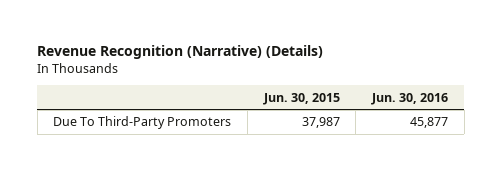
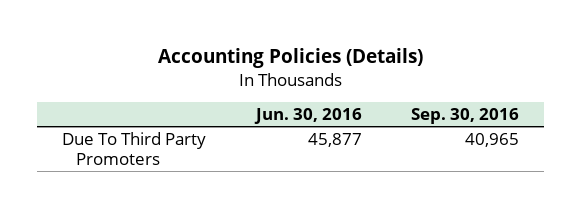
- Revenue Recognition (Narrative) (Details)
+ Accounting Policies (Details)
- | Jun. 30, 2015 | Jun. 30, 2016
+ | Jun. 30, 2016 | Sep. 30, 2016
- Due To Third-Party Promoters | 37,987 | 45,877
+ Due To Third Party Promoters | 45,877 | 40,965

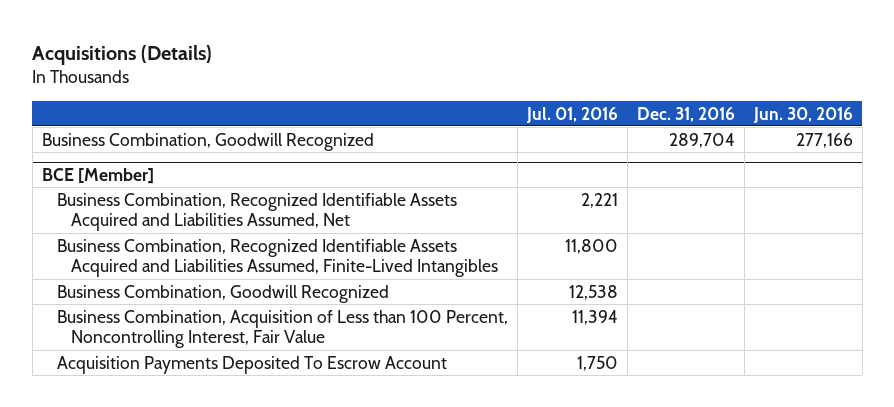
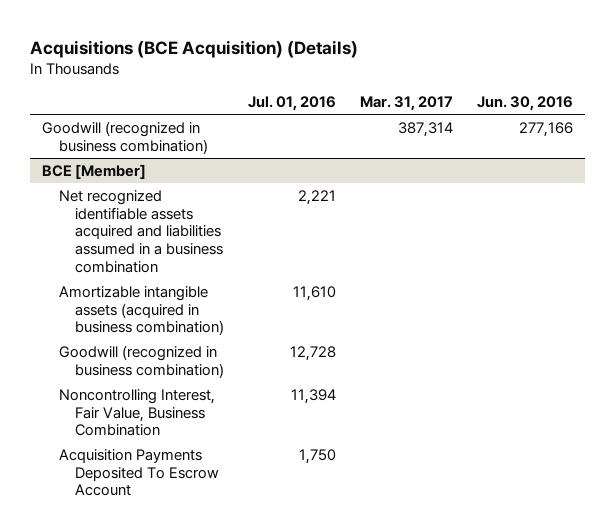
- Acquisitions (Details)
+ Acquisitions (BCE Acquisition) (Details)
- | Jul. 01, 2016 | Dec. 31, 2016 | Jun. 30, 2016
+ | Jul. 01, 2016 | Mar. 31, 2017 | Jun. 30, 2016
- Business Combination, Goodwill Recognized | | 289,704 | 277,166
+ Goodwill (recognized in business combination) | | 387,314 | 277,166
@ BCE [Member]
- Business Combination, Recognized Identifiable Assets Acquired and Liabilities Assumed, Net | 2,221 | |
- Business Combination, Recognized Identifiable Assets Acquired and Liabilities Assumed, Finite-Lived Intangibles | 11,800 | |
- Business Combination, Goodwill Recognized | 12,538 | |
- Business Combination, Acquisition of Less than 100 Percent, Noncontrolling Interest, Fair Value | 11,394 | |
+ Net recognized identifiable assets acquired and liabilities assumed in a business combination | 2,221 | |
+ Amortizable intangible assets (acquired in business combination) | 11,610 | |
+ Goodwill (recognized in business combination) | 12,728 | |
+ Noncontrolling Interest, Fair Value, Business Combination | 11,394 | |

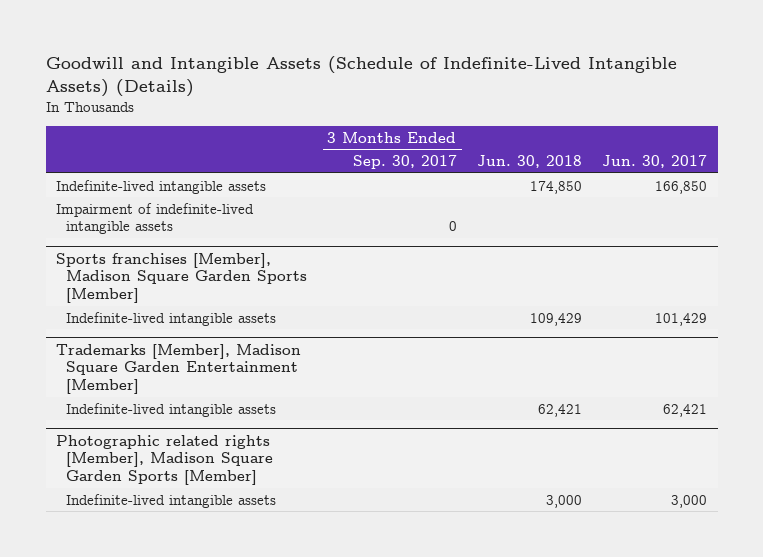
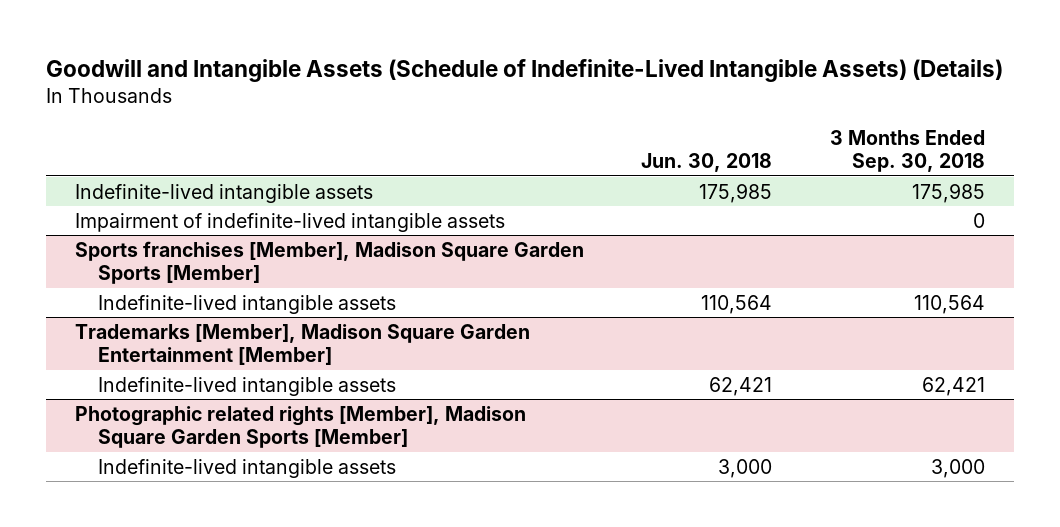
- | 3 Months Ended Sep. 30, 2017 | Jun. 30, 2018 | Jun. 30, 2017
+ | Jun. 30, 2018 | 3 Months Ended Sep. 30, 2018
- Indefinite-lived intangible assets | | 174,850 | 166,850
+ Indefinite-lived intangible assets | 175,985 | 175,985
@ Sports franchises [Member], Madison Square Garden Sports [Member]
- Indefinite-lived intangible assets | | 109,429 | 101,429
+ Indefinite-lived intangible assets | 110,564 | 110,564

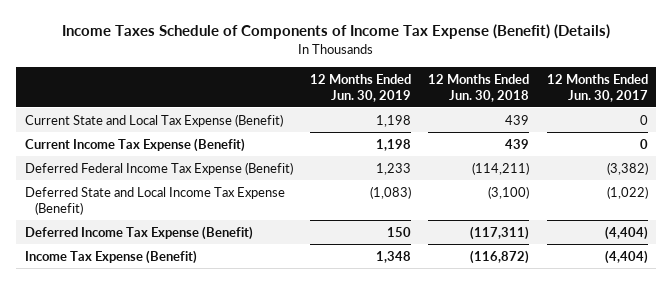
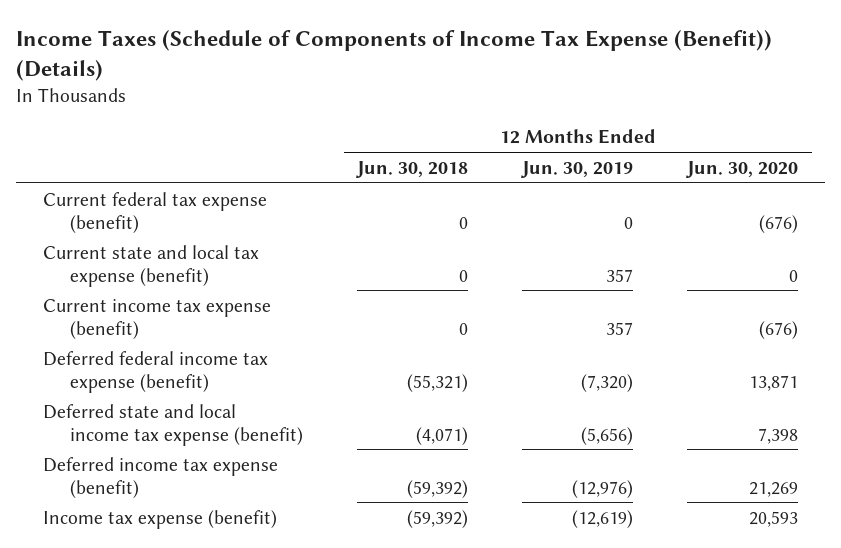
- Income Taxes Schedule of Components of Income Tax Expense (Benefit) (Details)
+ Income Taxes (Schedule of Components of Income Tax Expense (Benefit)) (Details)
- | 12 Months Ended Jun. 30, 2019 | 12 Months Ended Jun. 30, 2018 | 12 Months Ended Jun. 30, 2017
+ | 12 Months Ended Jun. 30, 2018 | 12 Months Ended Jun. 30, 2019 | 12 Months Ended Jun. 30, 2020
- Current State and Local Tax Expense (Benefit) | 1,198 | 439 | 0
- Current Income Tax Expense (Benefit) | 1,198 | 439 | 0
- Deferred Federal Income Tax Expense (Benefit) | 1,233 | (114,211) | (3,382)
- Deferred State and Local Income Tax Expense (Benefit) | (1,083) | (3,100) | (1,022)
- Deferred Income Tax Expense (Benefit) | 150 | (117,311) | (4,404)
- Income Tax Expense (Benefit) | 1,348 | (116,872) | (4,404)
+ Current federal tax expense (benefit) | 0 | 0 | (676)
+ Current state and local tax expense (benefit) | 0 | 357 | 0
+ Current income tax expense (benefit) | 0 | 357 | (676)
+ Deferred federal income tax expense (benefit) | (55,321) | (7,320) | 13,871
+ Deferred state and local income tax expense (benefit) | (4,071) | (5,656) | 7,398
+ Deferred income tax expense (benefit) | (59,392) | (12,976) | 21,269
+ Income tax expense (benefit) | (59,392) | (12,619) | 20,593

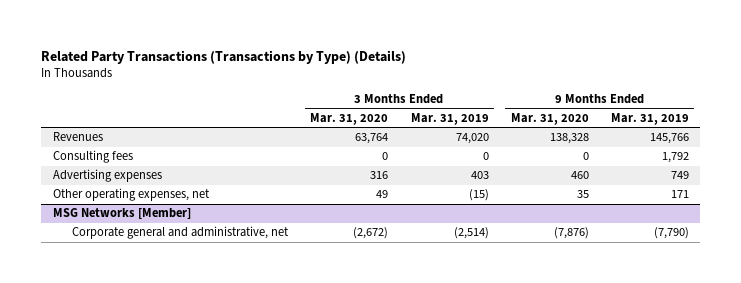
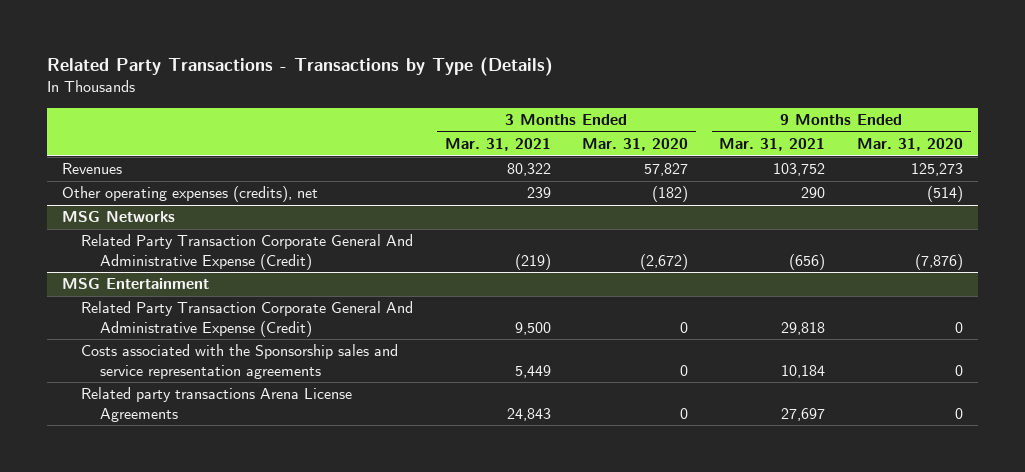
- Related Party Transactions (Transactions by Type) (Details)
+ Related Party Transactions - Transactions by Type (Details)
- | 3 Months Ended Mar. 31, 2020 | 3 Months Ended Mar. 31, 2019 | 9 Months Ended Mar. 31, 2020 | 9 Months Ended Mar. 31, 2019
+ | 3 Months Ended Mar. 31, 2021 | 3 Months Ended Mar. 31, 2020 | 9 Months Ended Mar. 31, 2021 | 9 Months Ended Mar. 31, 2020
- Revenues | 63,764 | 74,020 | 138,328 | 145,766
- Consulting fees | 0 | 0 | 0 | 1,792
- Advertising expenses | 316 | 403 | 460 | 749
- Other operating expenses, net | 49 | (15) | 35 | 171
- MSG Networks [Member]
- Corporate general and administrative, net | (2,672) | (2,514) | (7,876) | (7,790)
+ Revenues | 80,322 | 57,827 | 103,752 | 125,273
+ Other operating expenses (credits), net | 239 | (182) | 290 | (514)
+ MSG Networks
+ Related Party Transaction Corporate General And Administrative Expense (Credit) | (219) | (2,672) | (656) | (7,876)
+ MSG Entertainment
+ Related Party Transaction Corporate General And Administrative Expense (Credit) | 9,500 | 0 | 29,818 | 0
+ Costs associated with the Sponsorship sales and service representation agreements | 5,449 | 0 | 10,184 | 0
+ Related party transactions Arena License Agreements | 24,843 | 0 | 27,697 | 0

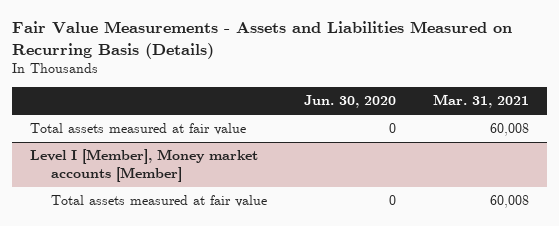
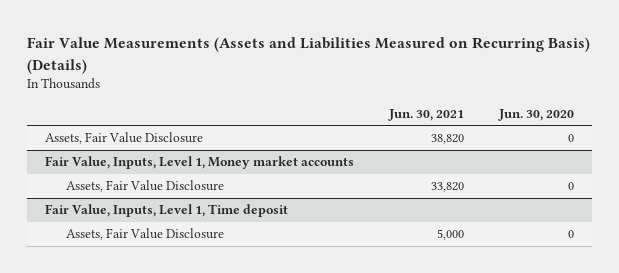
- Fair Value Measurements - Assets and Liabilities Measured on Recurring Basis (Details)
+ Fair Value Measurements (Assets and Liabilities Measured on Recurring Basis) (Details)
- | Jun. 30, 2020 | Mar. 31, 2021
+ | Jun. 30, 2021 | Jun. 30, 2020
- Total assets measured at fair value | 0 | 60,008
- Level I [Member], Money market accounts [Member]
- Total assets measured at fair value | 0 | 60,008
+ Assets, Fair Value Disclosure | 38,820 | 0
+ Fair Value, Inputs, Level 1, Money market accounts
+ Assets, Fair Value Disclosure | 33,820 | 0
+ Fair Value, Inputs, Level 1, Time deposit
+ Assets, Fair Value Disclosure | 5,000 | 0

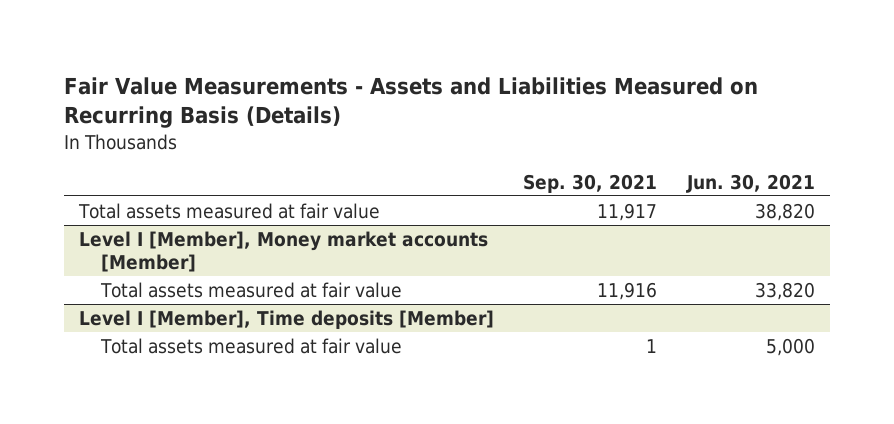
- Fair Value Measurements (Assets and Liabilities Measured on Recurring Basis) (Details)
+ Fair Value Measurements - Assets and Liabilities Measured on Recurring Basis (Details)
- | Jun. 30, 2021 | Jun. 30, 2020
+ | Sep. 30, 2021 | Jun. 30, 2021
- Assets, Fair Value Disclosure | 38,820 | 0
- Fair Value, Inputs, Level 1, Money market accounts
- Assets, Fair Value Disclosure | 33,820 | 0
- Fair Value, Inputs, Level 1, Time deposit
- Assets, Fair Value Disclosure | 5,000 | 0
+ Total assets measured at fair value | 11,917 | 38,820
+ Level I [Member], Money market accounts [Member]
+ Total assets measured at fair value | 11,916 | 33,820
+ Level I [Member], Time deposits [Member]
+ Total assets measured at fair value | 1 | 5,000

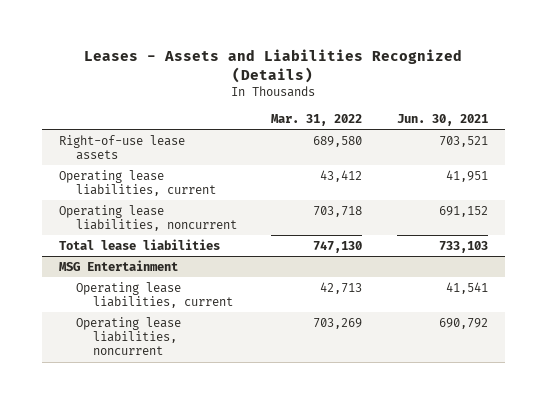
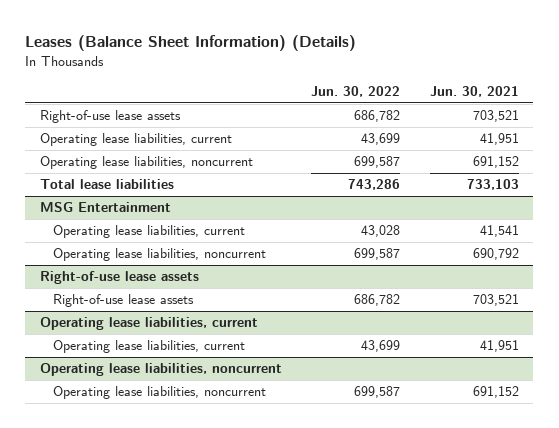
- Leases - Assets and Liabilities Recognized (Details)
+ Leases (Balance Sheet Information) (Details)
- | Mar. 31, 2022 | Jun. 30, 2021
+ | Jun. 30, 2022 | Jun. 30, 2021
+ Right-of-use lease assets
+ Right-of-use lease assets | 686,782 | 703,521
+ Operating lease liabilities, current
+ Operating lease liabilities, current | 43,699 | 41,951
+ Operating lease liabilities, noncurrent
+ Operating lease liabilities, noncurrent | 699,587 | 691,152

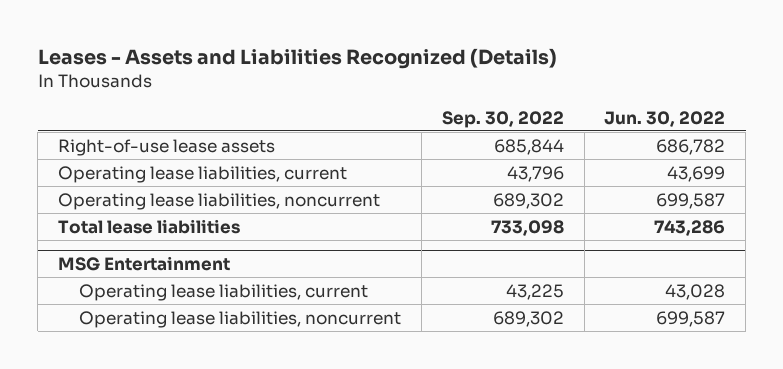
- Leases (Balance Sheet Information) (Details)
+ Leases - Assets and Liabilities Recognized (Details)
- | Jun. 30, 2022 | Jun. 30, 2021
+ | Sep. 30, 2022 | Jun. 30, 2022
- Right-of-use lease assets
- Right-of-use lease assets | 686,782 | 703,521
- Operating lease liabilities, current
- Operating lease liabilities, current | 43,699 | 41,951
- Operating lease liabilities, noncurrent
- Operating lease liabilities, noncurrent | 699,587 | 691,152

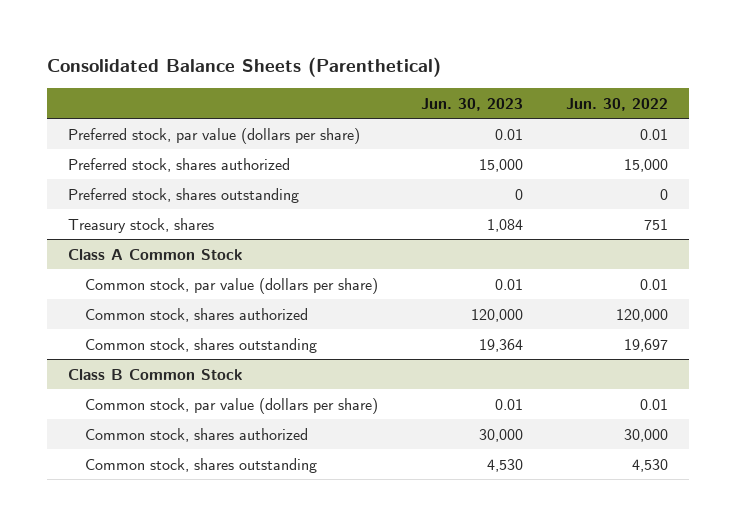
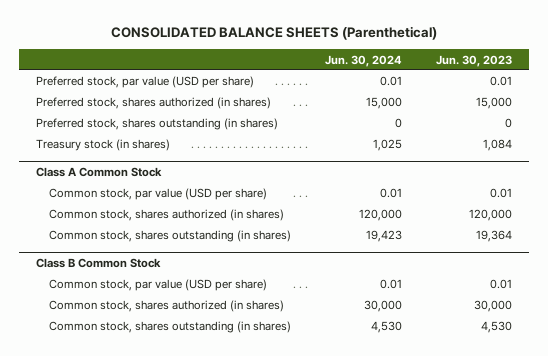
- Consolidated Balance Sheets (Parenthetical)
+ CONSOLIDATED BALANCE SHEETS (Parenthetical)
- | Jun. 30, 2023 | Jun. 30, 2022
+ | Jun. 30, 2024 | Jun. 30, 2023
- Preferred stock, par value (dollars per share) | 0.01 | 0.01
- Preferred stock, shares authorized | 15,000 | 15,000
- Preferred stock, shares outstanding | 0 | 0
- Treasury stock, shares | 1,084 | 751
+ Preferred stock, par value (USD per share) | 0.01 | 0.01
+ Preferred stock, shares authorized (in shares) | 15,000 | 15,000
+ Preferred stock, shares outstanding (in shares) | 0 | 0
+ Treasury stock (in shares) | 1,025 | 1,084
@ Class A Common Stock
- Common stock, par value (dollars per share) | 0.01 | 0.01
- Common stock, shares authorized | 120,000 | 120,000
- Common stock, shares outstanding | 19,364 | 19,697
+ Common stock, par value (USD per share) | 0.01 | 0.01
+ Common stock, shares authorized (in shares) | 120,000 | 120,000
+ Common stock, shares outstanding (in shares) | 19,423 | 19,364
@ Class B Common Stock
- Common stock, par value (dollars per share) | 0.01 | 0.01
- Common stock, shares authorized | 30,000 | 30,000
- Common stock, shares outstanding | 4,530 | 4,530
+ Common stock, par value (USD per share) | 0.01 | 0.01
+ Common stock, shares authorized (in shares) | 30,000 | 30,000
+ Common stock, shares outstanding (in shares) | 4,530 | 4,530

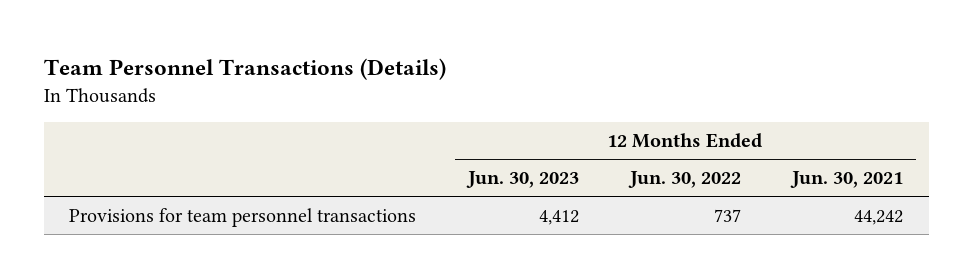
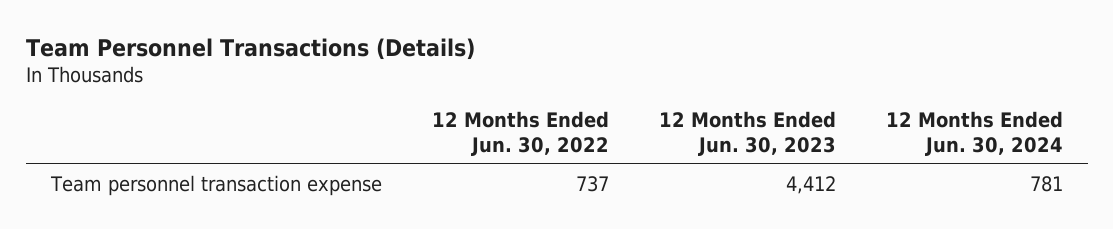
- | 12 Months Ended Jun. 30, 2023 | 12 Months Ended Jun. 30, 2022 | 12 Months Ended Jun. 30, 2021
+ | 12 Months Ended Jun. 30, 2022 | 12 Months Ended Jun. 30, 2023 | 12 Months Ended Jun. 30, 2024
- Provisions for team personnel transactions | 4,412 | 737 | 44,242
+ Team personnel transaction expense | 737 | 4,412 | 781

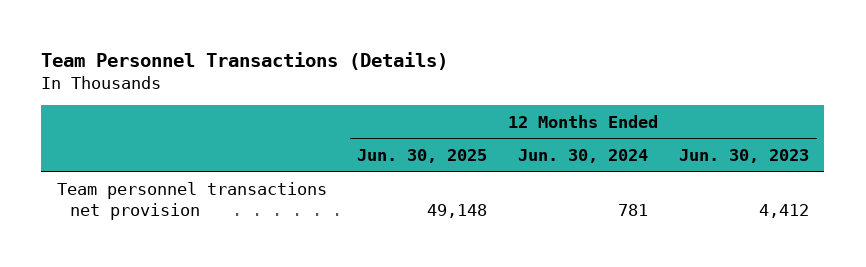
- | 12 Months Ended Jun. 30, 2022 | 12 Months Ended Jun. 30, 2023 | 12 Months Ended Jun. 30, 2024
+ | 12 Months Ended Jun. 30, 2025 | 12 Months Ended Jun. 30, 2024 | 12 Months Ended Jun. 30, 2023
- Team personnel transaction expense | 737 | 4,412 | 781
+ Team personnel transactions net provision | 49,148 | 781 | 4,412

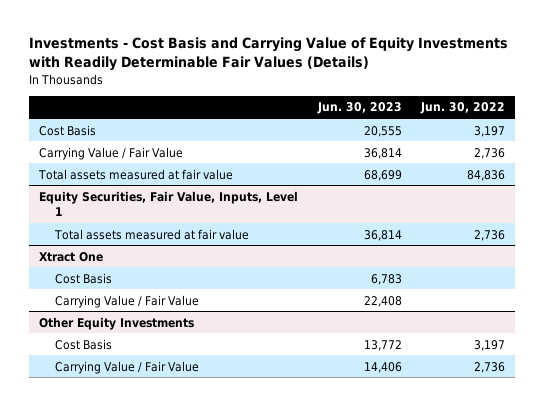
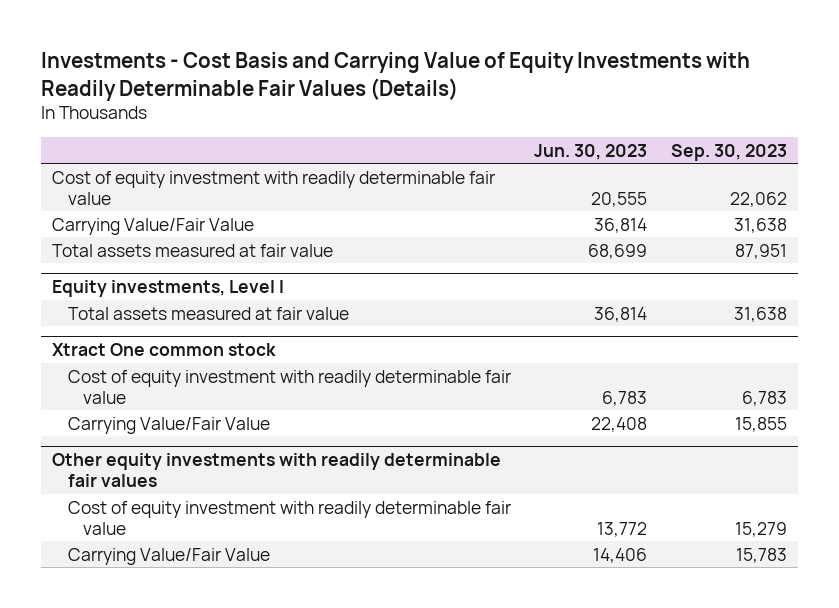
- | Jun. 30, 2023 | Jun. 30, 2022
+ | Jun. 30, 2023 | Sep. 30, 2023
- Cost Basis | 20,555 | 3,197
- Carrying Value / Fair Value | 36,814 | 2,736
+ Cost of equity investment with readily determinable fair value | 20,555 | 22,062
+ Carrying Value/Fair Value | 36,814 | 31,638
- Equity Securities, Fair Value, Inputs, Level 1
+ Equity investments, Level I
- Xtract One
- Cost Basis | 6,783 |
- Carrying Value / Fair Value | 22,408 |
- Other Equity Investments
- Cost Basis | 13,772 | 3,197
- Carrying Value / Fair Value | 14,406 | 2,736
+ Xtract One common stock
+ Cost of equity investment with readily determinable fair value | 6,783 | 6,783
+ Carrying Value/Fair Value | 22,408 | 15,855
+ Other equity investments with readily determinable fair values
+ Cost of equity investment with readily determinable fair value | 13,772 | 15,279
+ Carrying Value/Fair Value | 14,406 | 15,783

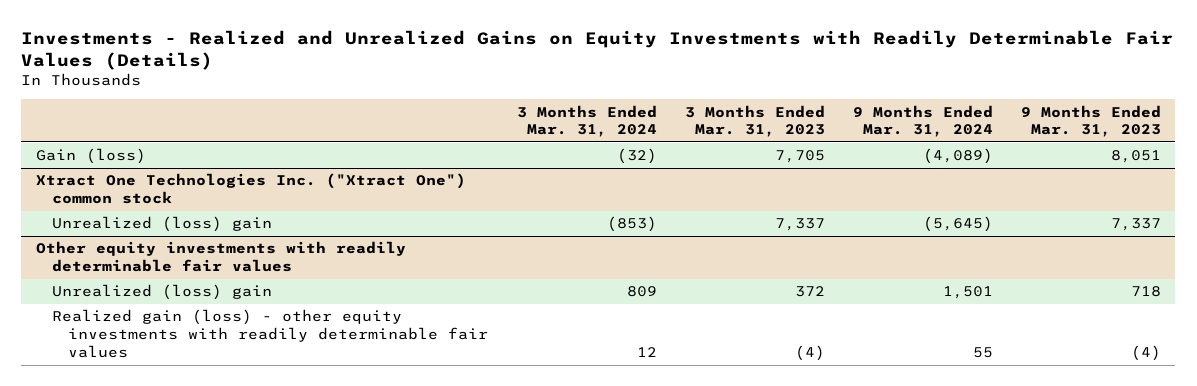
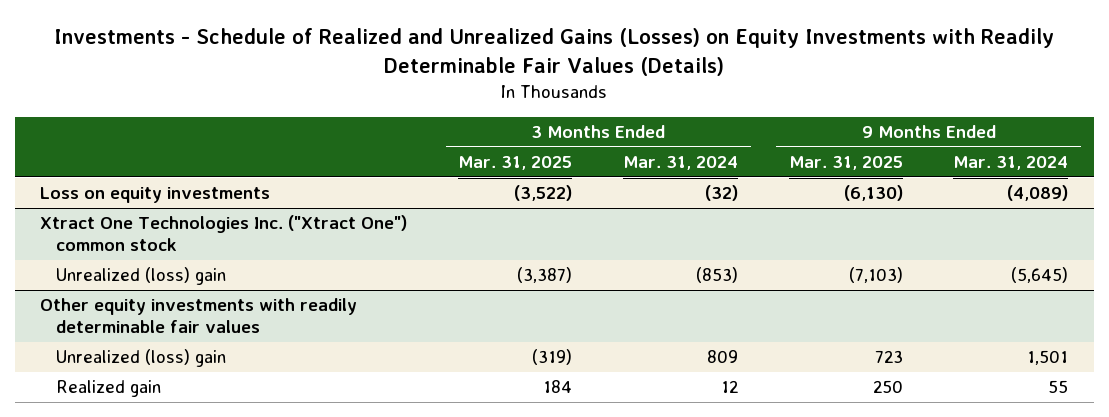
- Investments - Realized and Unrealized Gains on Equity Investments with Readily Determinable Fair Values (Details)
+ Investments - Schedule of Realized and Unrealized Gains (Losses) on Equity Investments with Readily Determinable Fair Values (Details)
- | 3 Months Ended Mar. 31, 2024 | 3 Months Ended Mar. 31, 2023 | 9 Months Ended Mar. 31, 2024 | 9 Months Ended Mar. 31, 2023
+ | 3 Months Ended Mar. 31, 2025 | 3 Months Ended Mar. 31, 2024 | 9 Months Ended Mar. 31, 2025 | 9 Months Ended Mar. 31, 2024
- Gain (loss) | (32) | 7,705 | (4,089) | 8,051
+ Loss on equity investments | (3,522) | (32) | (6,130) | (4,089)
@ Other equity investments with readily determinable fair values
- Realized gain (loss) - other equity investments with readily determinable fair values | 12 | (4) | 55 | (4)
+ Realized gain | 184 | 12 | 250 | 55

